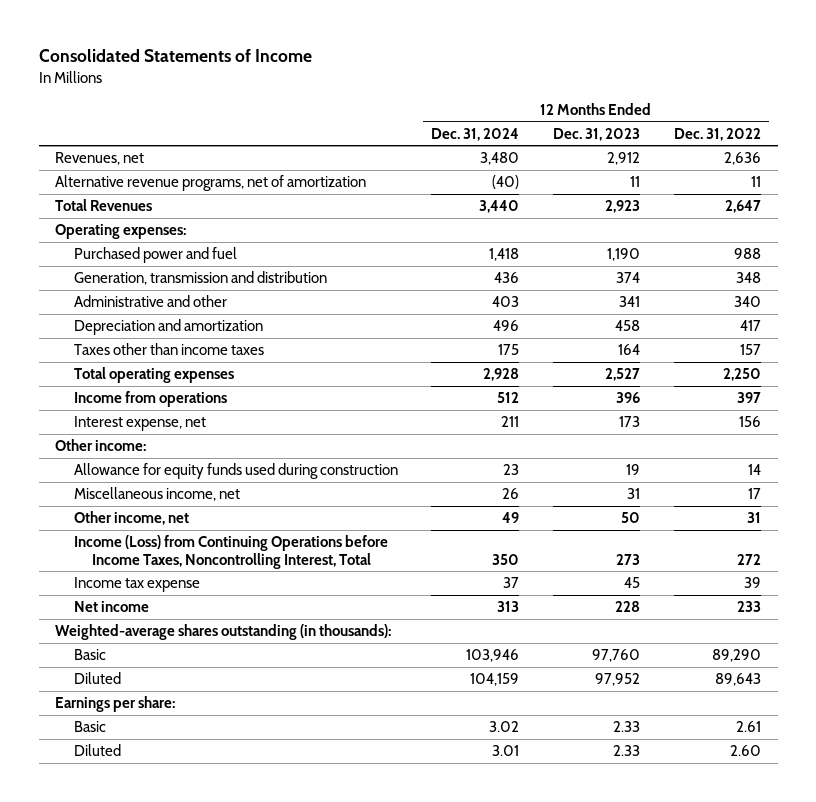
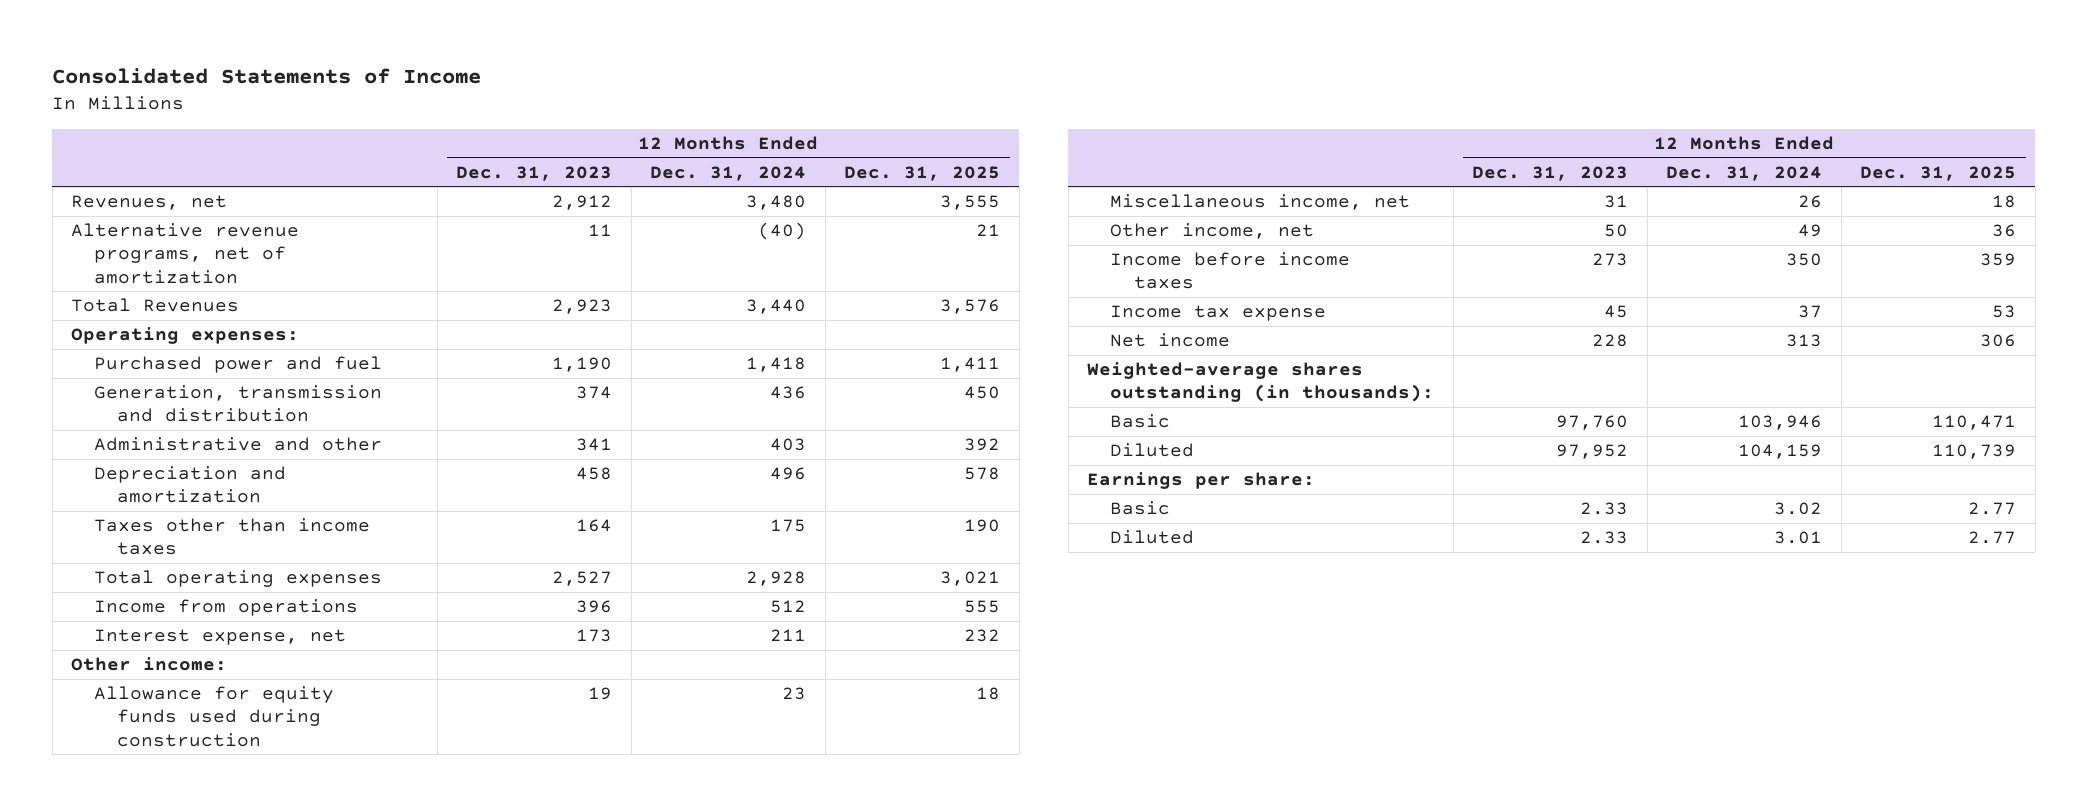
- | 12 Months Ended Dec. 31, 2024 | 12 Months Ended Dec. 31, 2023 | 12 Months Ended Dec. 31, 2022
+ | 12 Months Ended Dec. 31, 2023 | 12 Months Ended Dec. 31, 2024 | 12 Months Ended Dec. 31, 2025
- Income (Loss) from Continuing Operations before Income Taxes, Noncontrolling Interest, Total | 350 | 273 | 272
+ Income before income taxes | 273 | 350 | 359

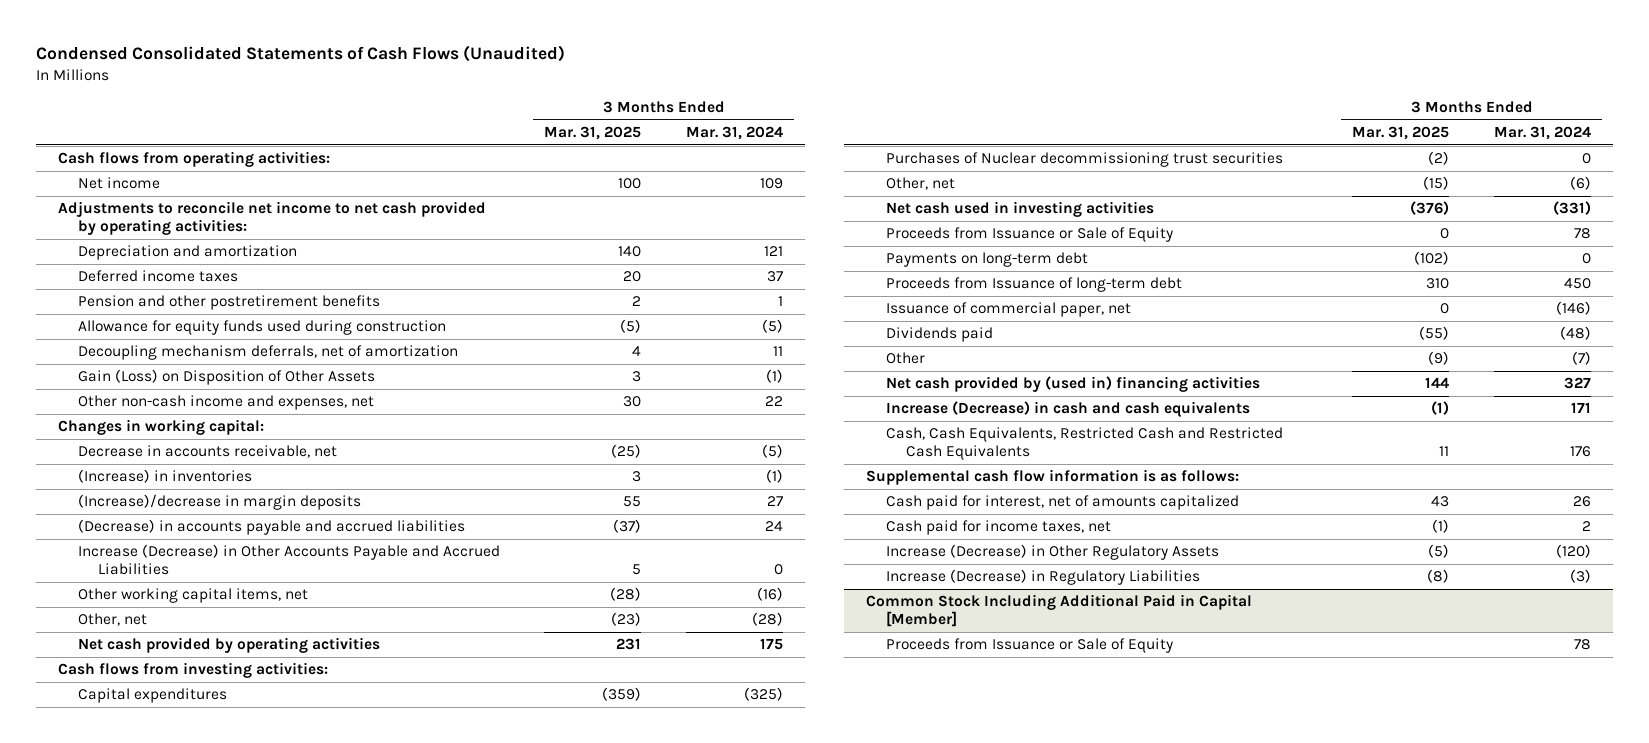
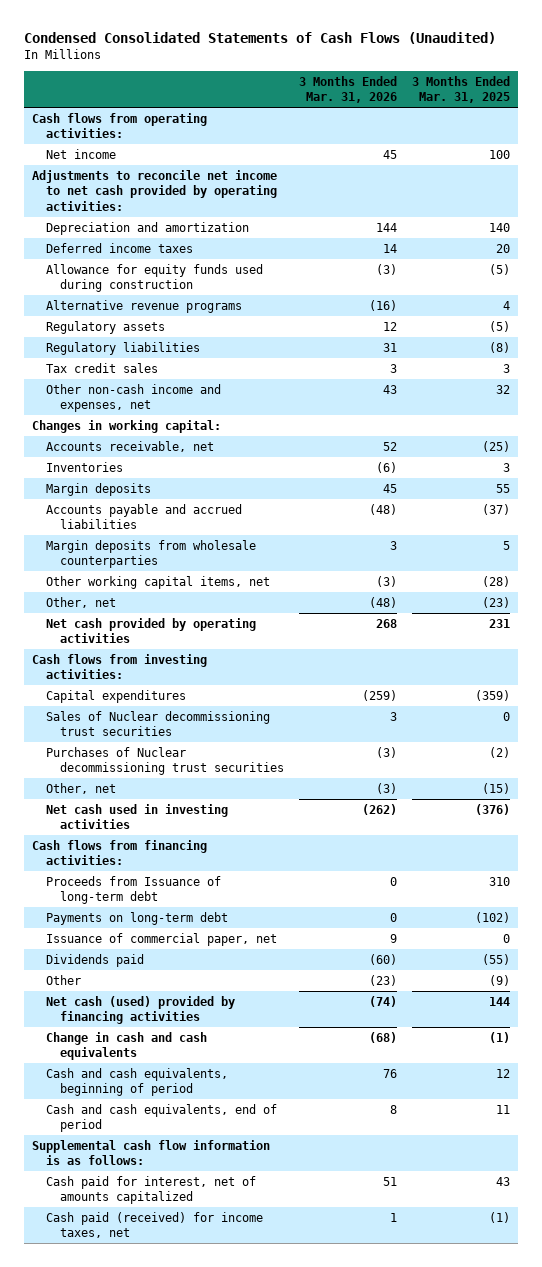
- | 3 Months Ended Mar. 31, 2025 | 3 Months Ended Mar. 31, 2024
+ | 3 Months Ended Mar. 31, 2026 | 3 Months Ended Mar. 31, 2025
- Pension and other postretirement benefits | 2 | 1
- Decoupling mechanism deferrals, net of amortization | 4 | 11
- Gain (Loss) on Disposition of Other Assets | 3 | (1)
- Other non-cash income and expenses, net | 30 | 22
+ Alternative revenue programs | (16) | 4
+ Regulatory assets | 12 | (5)
+ Regulatory liabilities | 31 | (8)
+ Tax credit sales | 3 | 3
+ Other non-cash income and expenses, net | 43 | 32
- Decrease in accounts receivable, net | (25) | (5)
- (Increase) in inventories | 3 | (1)
- (Increase)/decrease in margin deposits | 55 | 27
- (Decrease) in accounts payable and accrued liabilities | (37) | 24
- Increase (Decrease) in Other Accounts Payable and Accrued Liabilities | 5 | 0
+ Accounts receivable, net | 52 | (25)
+ Inventories | (6) | 3
+ Margin deposits | 45 | 55
+ Accounts payable and accrued liabilities | (48) | (37)
+ Margin deposits from wholesale counterparties | 3 | 5
+ Sales of Nuclear decommissioning trust securities | 3 | 0
- Proceeds from Issuance or Sale of Equity | 0 | 78
+ Cash flows from financing activities:
moved down: Payments on long-term debt | 0 | (102)
- Net cash provided by (used in) financing activities | 144 | 327
- Increase (Decrease) in cash and cash equivalents | (1) | 171
- Cash, Cash Equivalents, Restricted Cash and Restricted Cash Equivalents | 11 | 176
+ Net cash (used) provided by financing activities | (74) | 144
+ Change in cash and cash equivalents | (68) | (1)
+ Cash and cash equivalents, beginning of period | 76 | 12
+ Cash and cash equivalents, end of period | 8 | 11
- Cash paid for income taxes, net | (1) | 2
- Increase (Decrease) in Other Regulatory Assets | (5) | (120)
- Increase (Decrease) in Regulatory Liabilities | (8) | (3)
- Common Stock Including Additional Paid in Capital [Member]
- Proceeds from Issuance or Sale of Equity | | 78
+ Cash paid (received) for income taxes, net | 1 | (1)

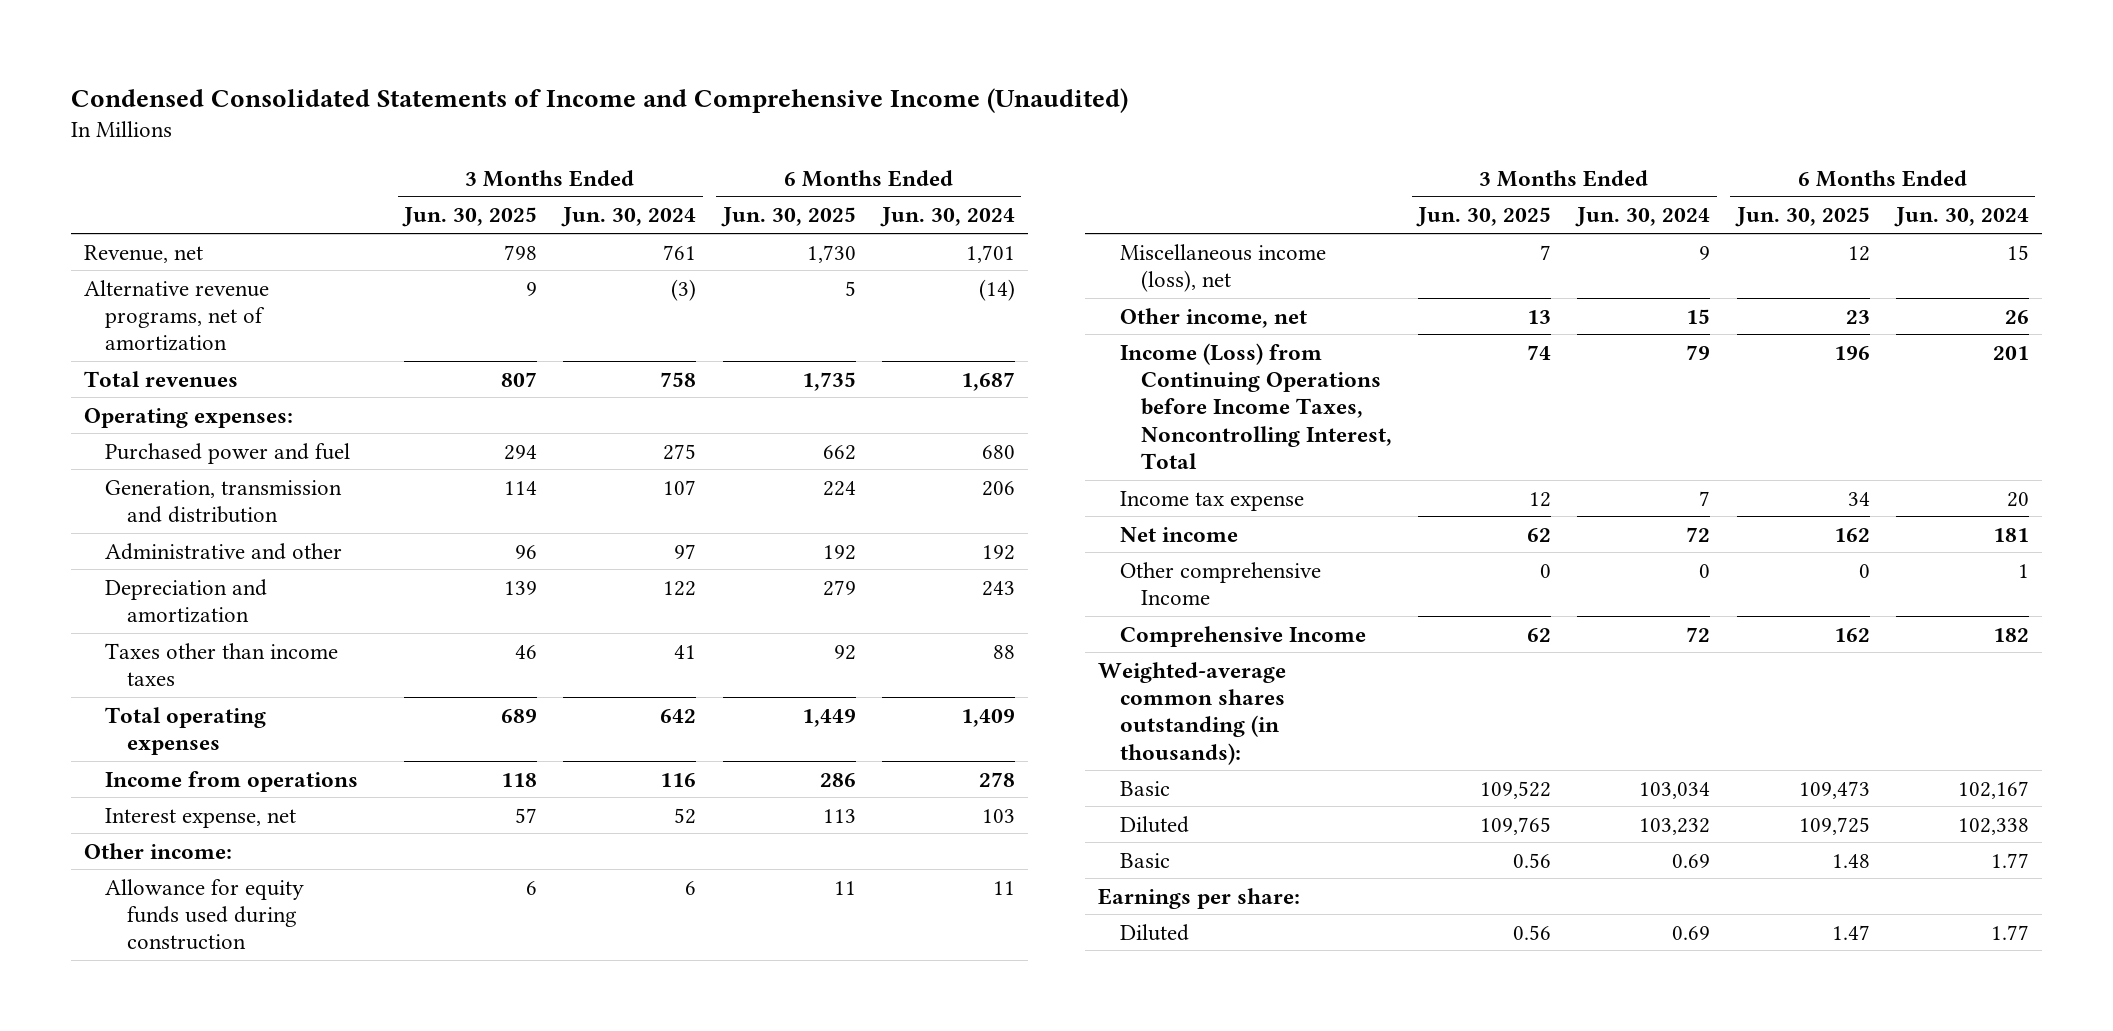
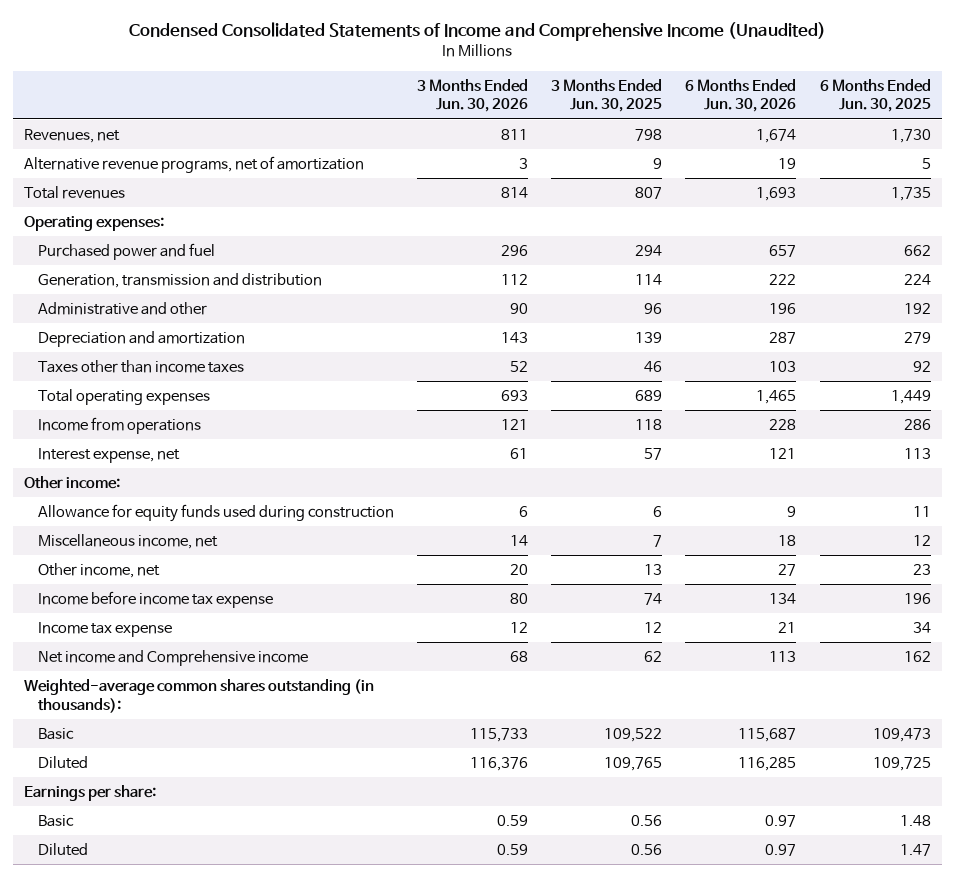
- | 3 Months Ended Jun. 30, 2025 | 3 Months Ended Jun. 30, 2024 | 6 Months Ended Jun. 30, 2025 | 6 Months Ended Jun. 30, 2024
+ | 3 Months Ended Jun. 30, 2026 | 3 Months Ended Jun. 30, 2025 | 6 Months Ended Jun. 30, 2026 | 6 Months Ended Jun. 30, 2025
- Revenue, net | 798 | 761 | 1,730 | 1,701
+ Revenues, net | 811 | 798 | 1,674 | 1,730
- Miscellaneous income (loss), net | 7 | 9 | 12 | 15
+ Miscellaneous income, net | 14 | 7 | 18 | 12
- Income (Loss) from Continuing Operations before Income Taxes, Noncontrolling Interest, Total | 74 | 79 | 196 | 201
+ Income before income tax expense | 80 | 74 | 134 | 196
- Net income | 62 | 72 | 162 | 181
- Other comprehensive Income | 0 | 0 | 0 | 1
- Comprehensive Income | 62 | 72 | 162 | 182
+ Net income and Comprehensive income | 68 | 62 | 113 | 162
moved down: Basic | 0.59 | 0.56 | 0.97 | 1.48

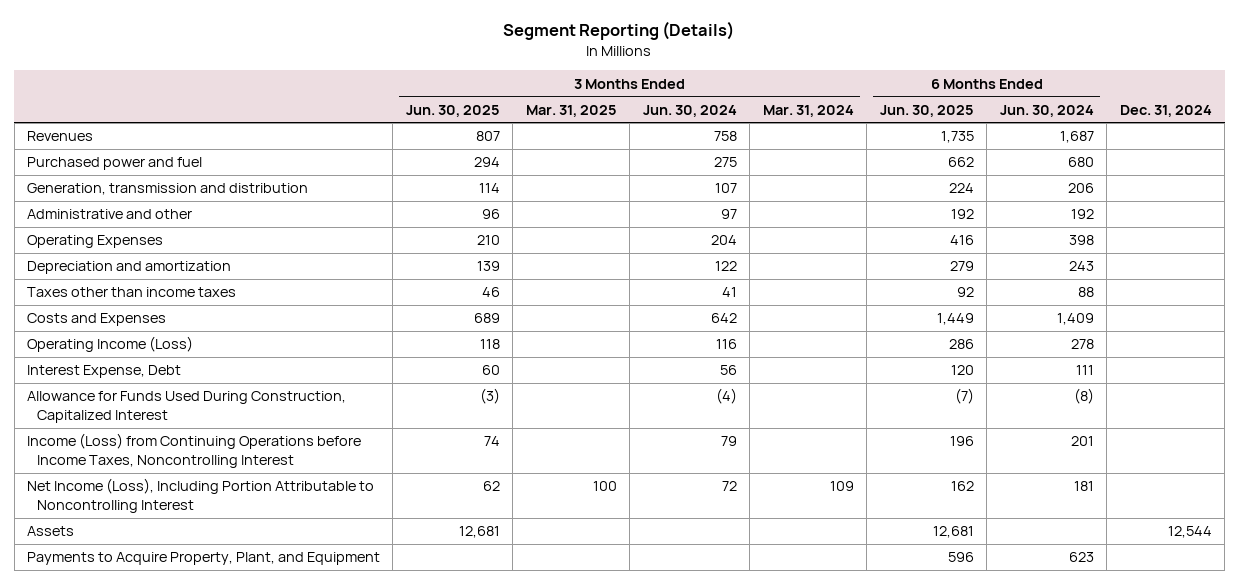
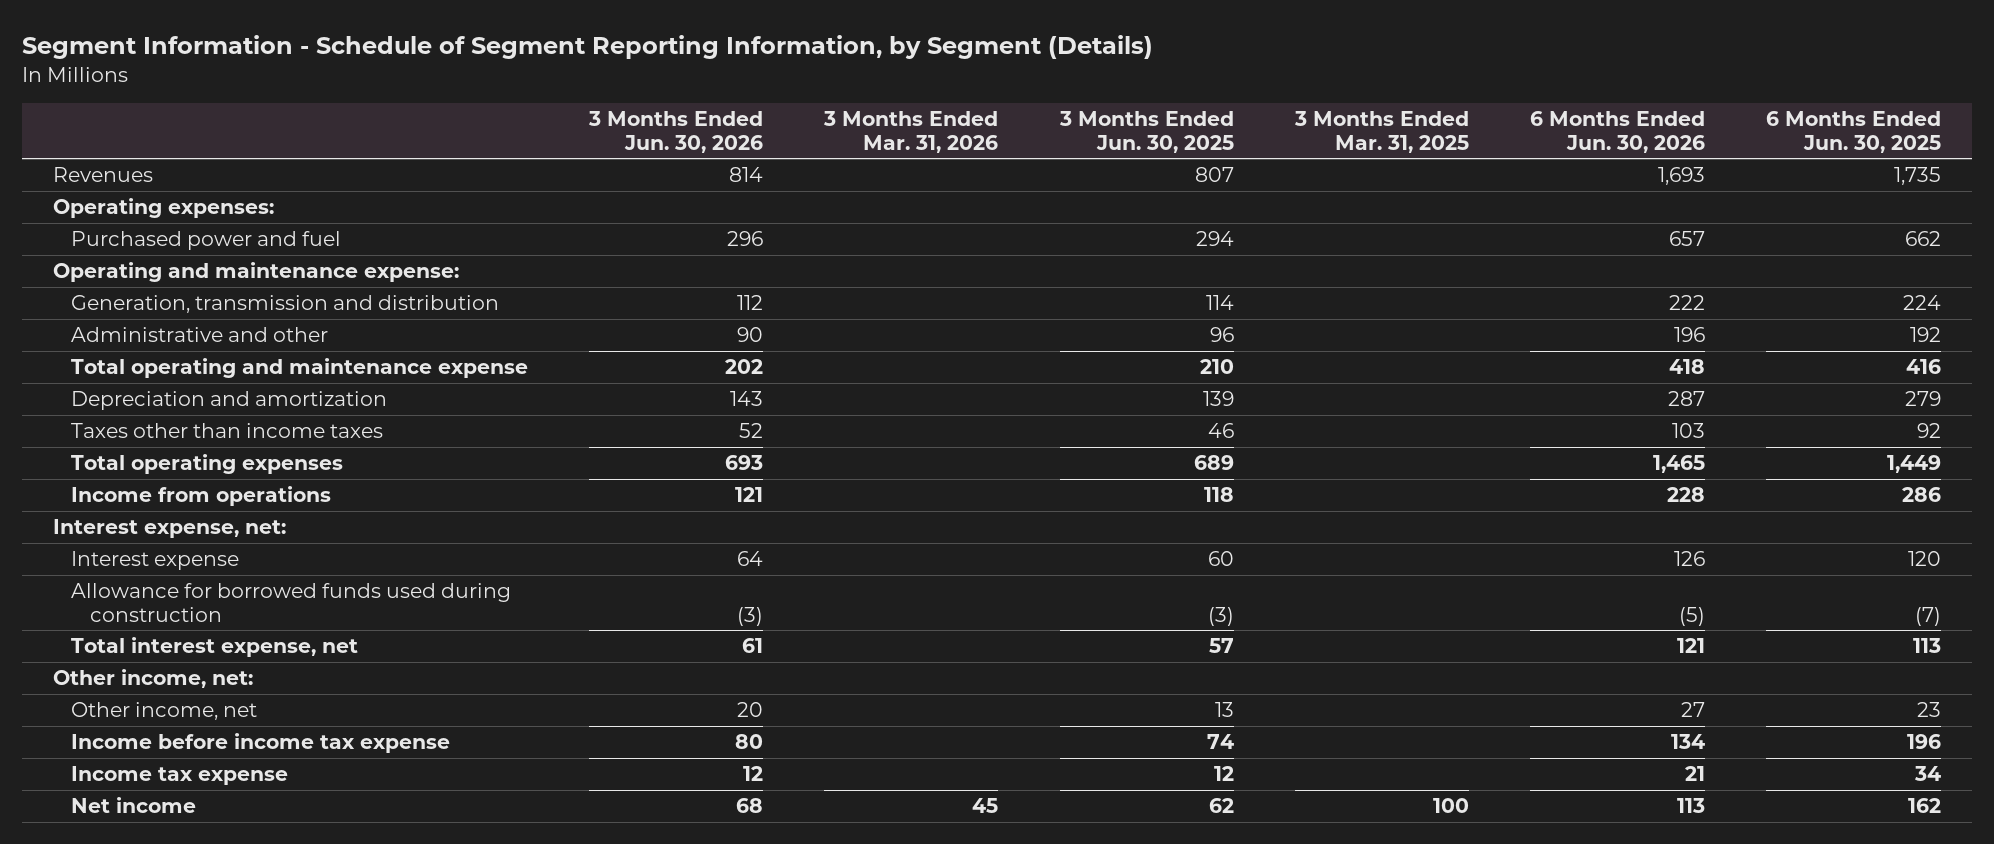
- Segment Reporting (Details)
+ Segment Information - Schedule of Segment Reporting Information, by Segment (Details)
- | 3 Months Ended Jun. 30, 2025 | 3 Months Ended Mar. 31, 2025 | 3 Months Ended Jun. 30, 2024 | 3 Months Ended Mar. 31, 2024 | 6 Months Ended Jun. 30, 2025 | 6 Months Ended Jun. 30, 2024 | Dec. 31, 2024
+ | 3 Months Ended Jun. 30, 2026 | 3 Months Ended Mar. 31, 2026 | 3 Months Ended Jun. 30, 2025 | 3 Months Ended Mar. 31, 2025 | 6 Months Ended Jun. 30, 2026 | 6 Months Ended Jun. 30, 2025
+ Operating expenses:
+ Operating and maintenance expense:
- Operating Expenses | 210 | | 204 | | 416 | 398 |
+ Total operating and maintenance expense | 202 | | 210 | | 418 | 416
- Costs and Expenses | 689 | | 642 | | 1,449 | 1,409 |
- Operating Income (Loss) | 118 | | 116 | | 286 | 278 |
- Interest Expense, Debt | 60 | | 56 | | 120 | 111 |
- Allowance for Funds Used During Construction, Capitalized Interest | (3) | | (4) | | (7) | (8) |
- Income (Loss) from Continuing Operations before Income Taxes, Noncontrolling Interest | 74 | | 79 | | 196 | 201 |
- Net Income (Loss), Including Portion Attributable to Noncontrolling Interest | 62 | 100 | 72 | 109 | 162 | 181 |
- Assets | 12,681 | | | | 12,681 | | 12,544
- Payments to Acquire Property, Plant, and Equipment | | | | | 596 | 623 |
+ Total operating expenses | 693 | | 689 | | 1,465 | 1,449
+ Income from operations | 121 | | 118 | | 228 | 286
+ Interest expense, net:
+ Interest expense | 64 | | 60 | | 126 | 120
+ Allowance for borrowed funds used during construction | (3) | | (3) | | (5) | (7)
+ Total interest expense, net | 61 | | 57 | | 121 | 113
+ Other income, net:
+ Other income, net | 20 | | 13 | | 27 | 23
+ Income before income tax expense | 80 | | 74 | | 134 | 196
+ Income tax expense | 12 | | 12 | | 21 | 34
+ Net income | 68 | 45 | 62 | 100 | 113 | 162

